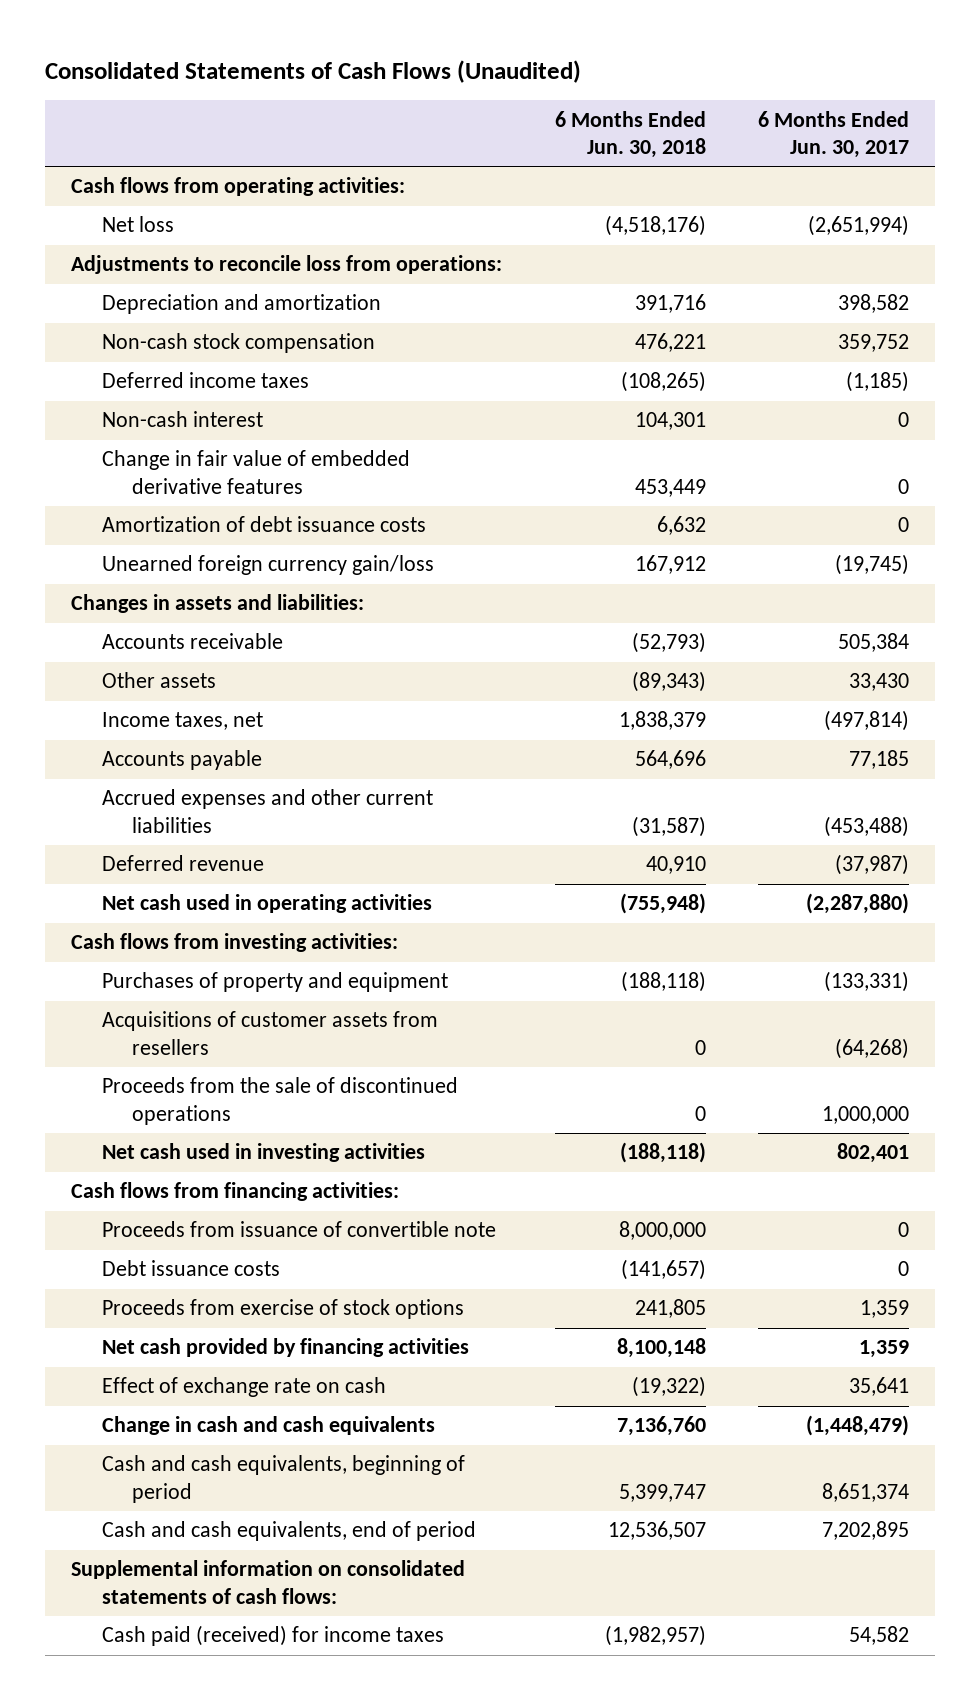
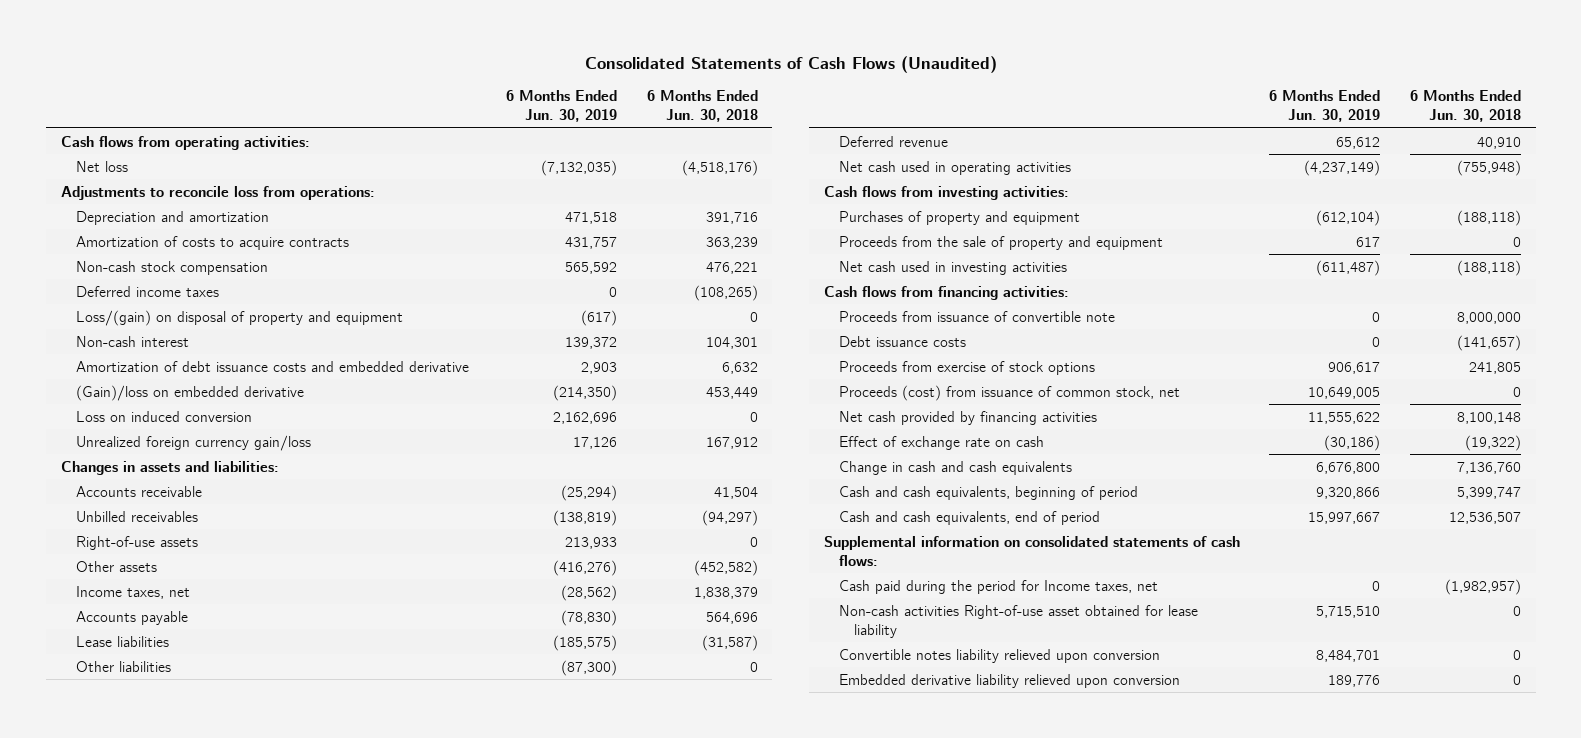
- | 6 Months Ended Jun. 30, 2018 | 6 Months Ended Jun. 30, 2017
+ | 6 Months Ended Jun. 30, 2019 | 6 Months Ended Jun. 30, 2018
+ Amortization of costs to acquire contracts | 431,757 | 363,239
+ Loss/(gain) on disposal of property and equipment | (617) | 0
- Change in fair value of embedded derivative features | 453,449 | 0
- Amortization of debt issuance costs | 6,632 | 0
- Unearned foreign currency gain/loss | 167,912 | (19,745)
+ Amortization of debt issuance costs and embedded derivative | 2,903 | 6,632
+ (Gain)/loss on embedded derivative | (214,350) | 453,449
+ Loss on induced conversion | 2,162,696 | 0
+ Unrealized foreign currency gain/loss | 17,126 | 167,912
- Accounts receivable | (52,793) | 505,384
- Other assets | (89,343) | 33,430
+ Accounts receivable | (25,294) | 41,504
+ Unbilled receivables | (138,819) | (94,297)
+ Right-of-use assets | 213,933 | 0
+ Other assets | (416,276) | (452,582)
- Accrued expenses and other current liabilities | (31,587) | (453,488)
+ Lease liabilities | (185,575) | (31,587)
+ Other liabilities | (87,300) | 0
- Acquisitions of customer assets from resellers | 0 | (64,268)
- Proceeds from the sale of discontinued operations | 0 | 1,000,000
+ Proceeds from the sale of property and equipment | 617 | 0
+ Proceeds (cost) from issuance of common stock, net | 10,649,005 | 0
- Cash paid (received) for income taxes | (1,982,957) | 54,582
+ Cash paid during the period for Income taxes, net | 0 | (1,982,957)
+ Non-cash activities Right-of-use asset obtained for lease liability | 5,715,510 | 0
+ Convertible notes liability relieved upon conversion | 8,484,701 | 0
+ Embedded derivative liability relieved upon conversion | 189,776 | 0

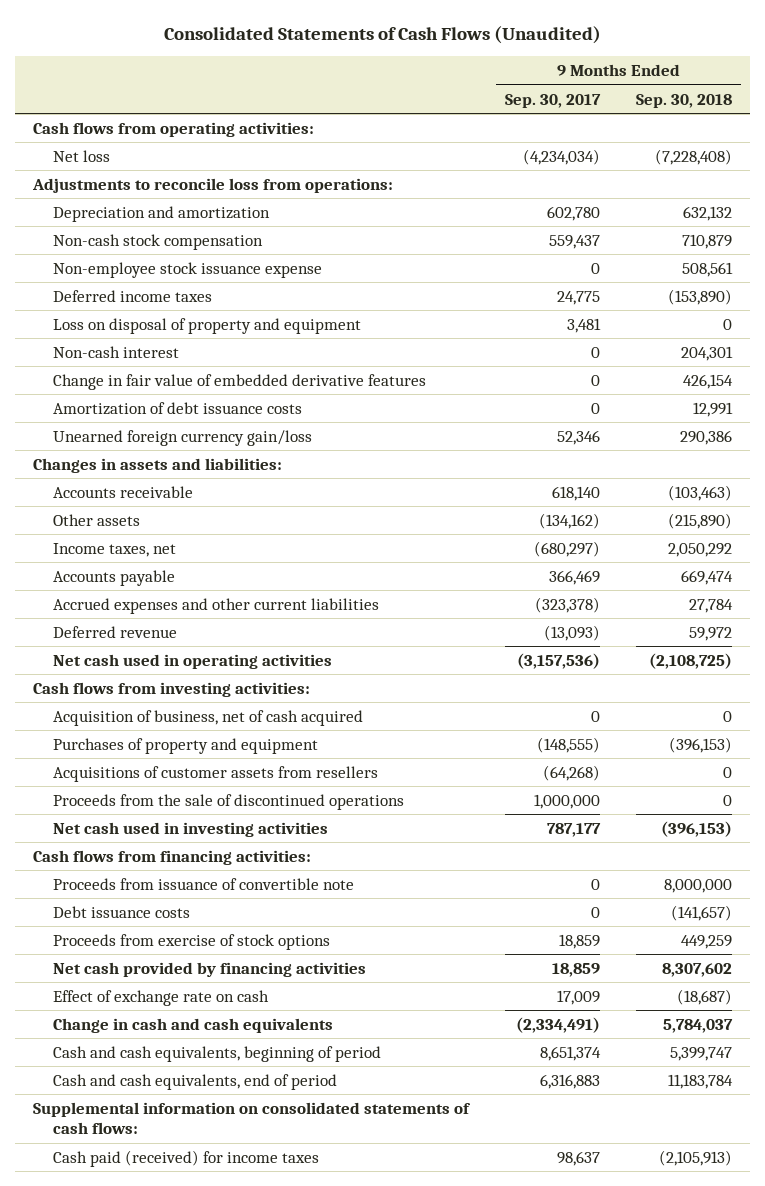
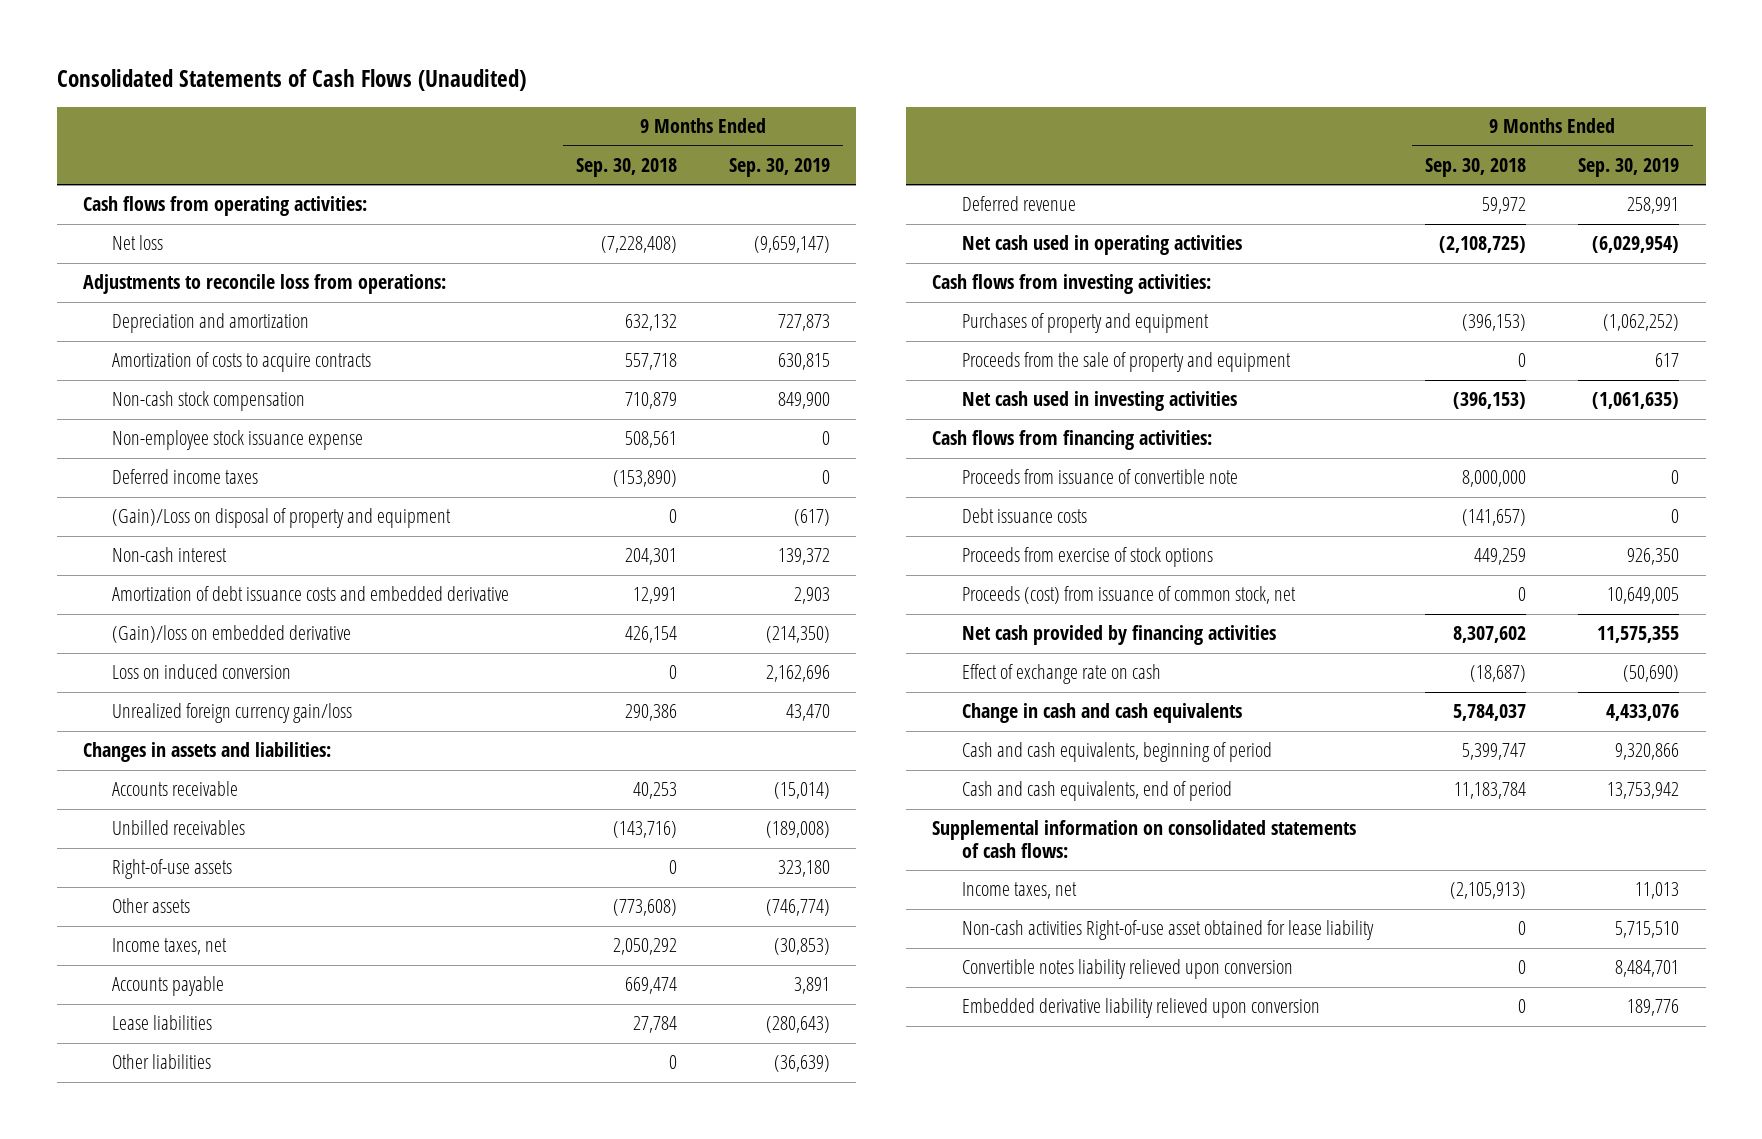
- | 9 Months Ended Sep. 30, 2017 | 9 Months Ended Sep. 30, 2018
+ | 9 Months Ended Sep. 30, 2018 | 9 Months Ended Sep. 30, 2019
+ Amortization of costs to acquire contracts | 557,718 | 630,815
- Loss on disposal of property and equipment | 3,481 | 0
+ (Gain)/Loss on disposal of property and equipment | 0 | (617)
- Change in fair value of embedded derivative features | 0 | 426,154
- Amortization of debt issuance costs | 0 | 12,991
- Unearned foreign currency gain/loss | 52,346 | 290,386
+ Amortization of debt issuance costs and embedded derivative | 12,991 | 2,903
+ (Gain)/loss on embedded derivative | 426,154 | (214,350)
+ Loss on induced conversion | 0 | 2,162,696
+ Unrealized foreign currency gain/loss | 290,386 | 43,470
- Accounts receivable | 618,140 | (103,463)
- Other assets | (134,162) | (215,890)
+ Accounts receivable | 40,253 | (15,014)
+ Unbilled receivables | (143,716) | (189,008)
+ Right-of-use assets | 0 | 323,180
+ Other assets | (773,608) | (746,774)
- Accrued expenses and other current liabilities | (323,378) | 27,784
+ Lease liabilities | 27,784 | (280,643)
+ Other liabilities | 0 | (36,639)
- Acquisition of business, net of cash acquired | 0 | 0
- Acquisitions of customer assets from resellers | (64,268) | 0
- Proceeds from the sale of discontinued operations | 1,000,000 | 0
+ Proceeds from the sale of property and equipment | 0 | 617
+ Proceeds (cost) from issuance of common stock, net | 0 | 10,649,005
- Cash paid (received) for income taxes | 98,637 | (2,105,913)
+ Income taxes, net | (2,105,913) | 11,013
+ Non-cash activities Right-of-use asset obtained for lease liability | 0 | 5,715,510
+ Convertible notes liability relieved upon conversion | 0 | 8,484,701
+ Embedded derivative liability relieved upon conversion | 0 | 189,776

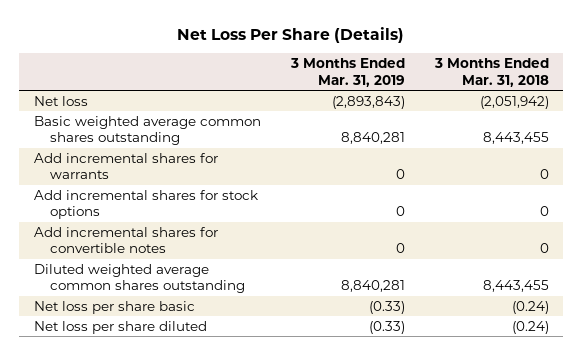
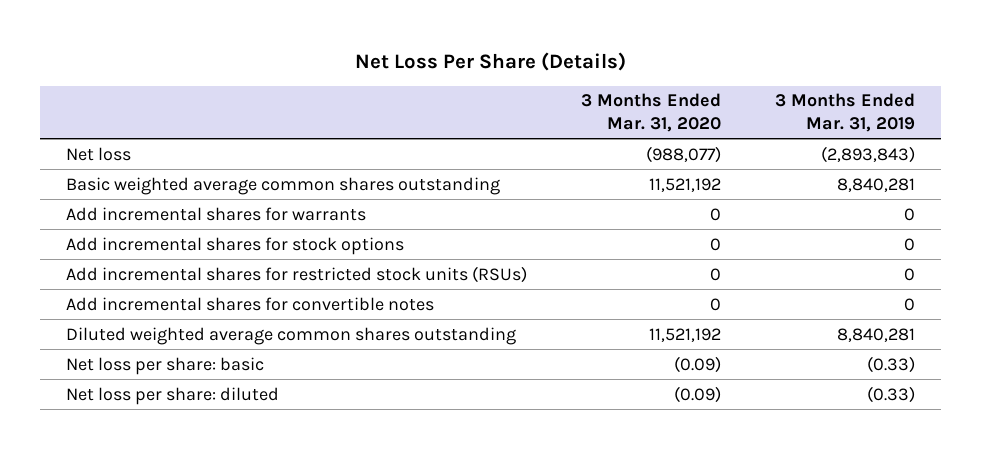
- | 3 Months Ended Mar. 31, 2019 | 3 Months Ended Mar. 31, 2018
+ | 3 Months Ended Mar. 31, 2020 | 3 Months Ended Mar. 31, 2019
+ Add incremental shares for restricted stock units (RSUs) | 0 | 0
- Net loss per share basic | (0.33) | (0.24)
- Net loss per share diluted | (0.33) | (0.24)
+ Net loss per share: basic | (0.09) | (0.33)
+ Net loss per share: diluted | (0.09) | (0.33)

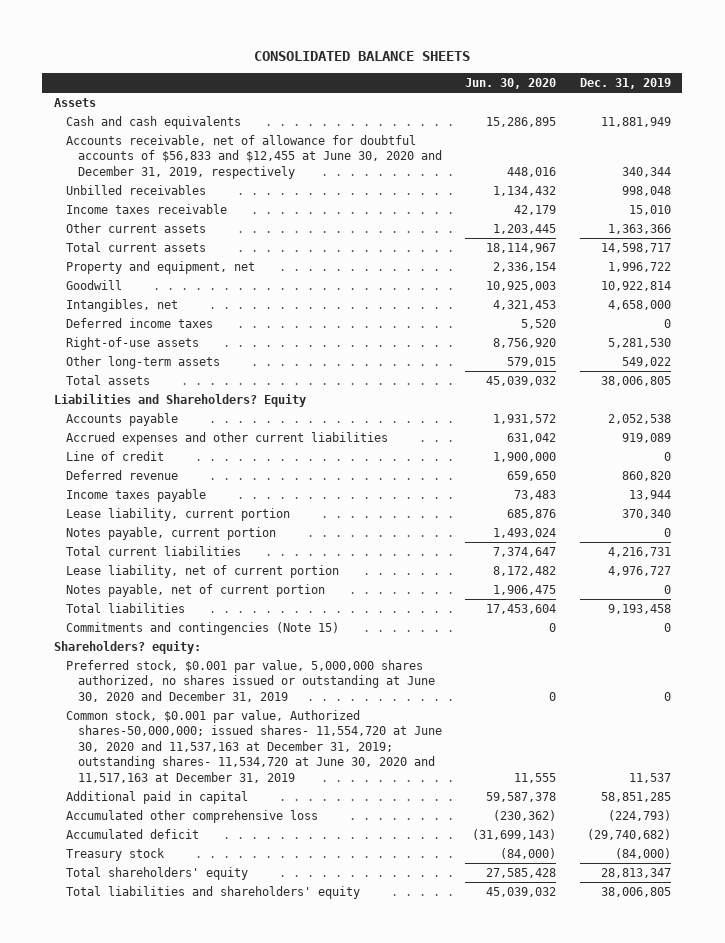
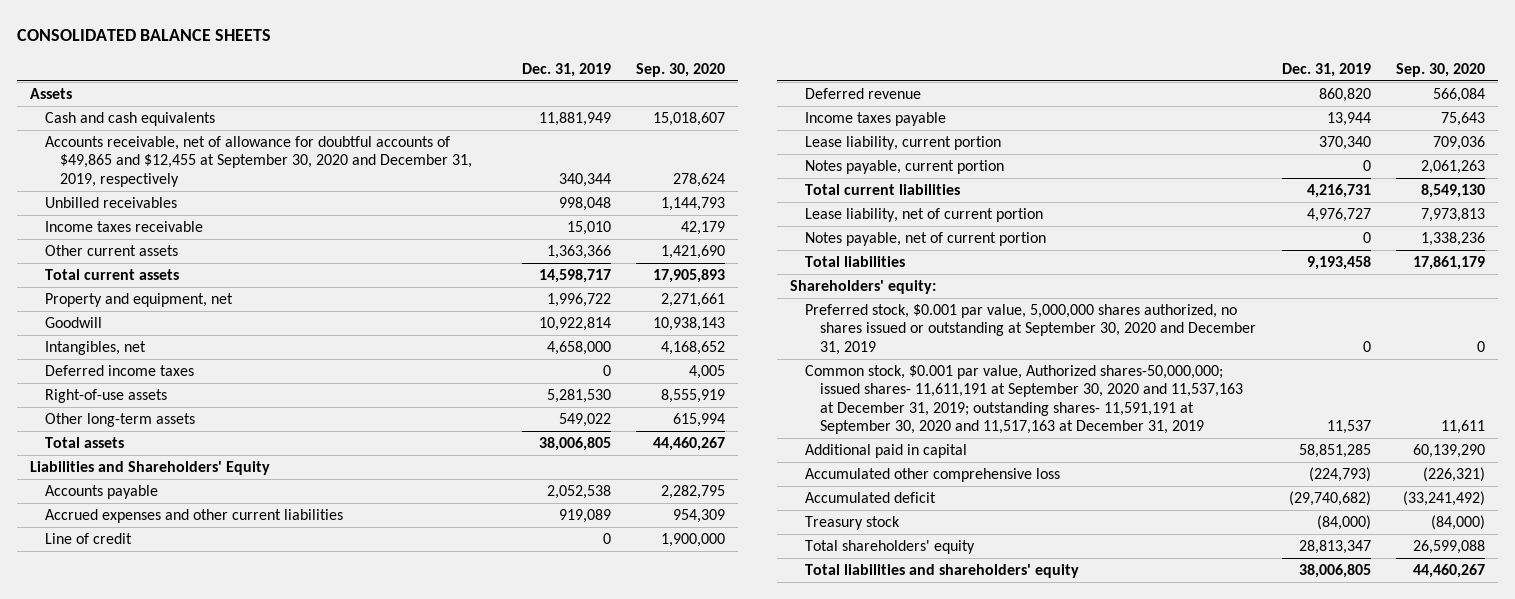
- | Jun. 30, 2020 | Dec. 31, 2019
+ | Dec. 31, 2019 | Sep. 30, 2020
- Accounts receivable, net of allowance for doubtful accounts of $56,833 and $12,455 at June 30, 2020 and December 31, 2019, respectively | 448,016 | 340,344
+ Accounts receivable, net of allowance for doubtful accounts of $49,865 and $12,455 at September 30, 2020 and December 31, 2019, respectively | 340,344 | 278,624
- Liabilities and Shareholders? Equity
+ Liabilities and Shareholders' Equity
- Commitments and contingencies (Note 15) | 0 | 0
- Shareholders? equity:
- Preferred stock, $0.001 par value, 5,000,000 shares authorized, no shares issued or outstanding at June 30, 2020 and December 31, 2019 | 0 | 0
- Common stock, $0.001 par value, Authorized shares-50,000,000; issued shares- 11,554,720 at June 30, 2020 and 11,537,163 at December 31, 2019; outstanding shares- 11,534,720 at June 30, 2020 and 11,517,163 at December 31, 2019 | 11,555 | 11,537
+ Shareholders' equity:
+ Preferred stock, $0.001 par value, 5,000,000 shares authorized, no shares issued or outstanding at September 30, 2020 and December 31, 2019 | 0 | 0
+ Common stock, $0.001 par value, Authorized shares-50,000,000; issued shares- 11,611,191 at September 30, 2020 and 11,537,163 at December 31, 2019; outstanding shares- 11,591,191 at September 30, 2020 and 11,517,163 at December 31, 2019 | 11,537 | 11,611

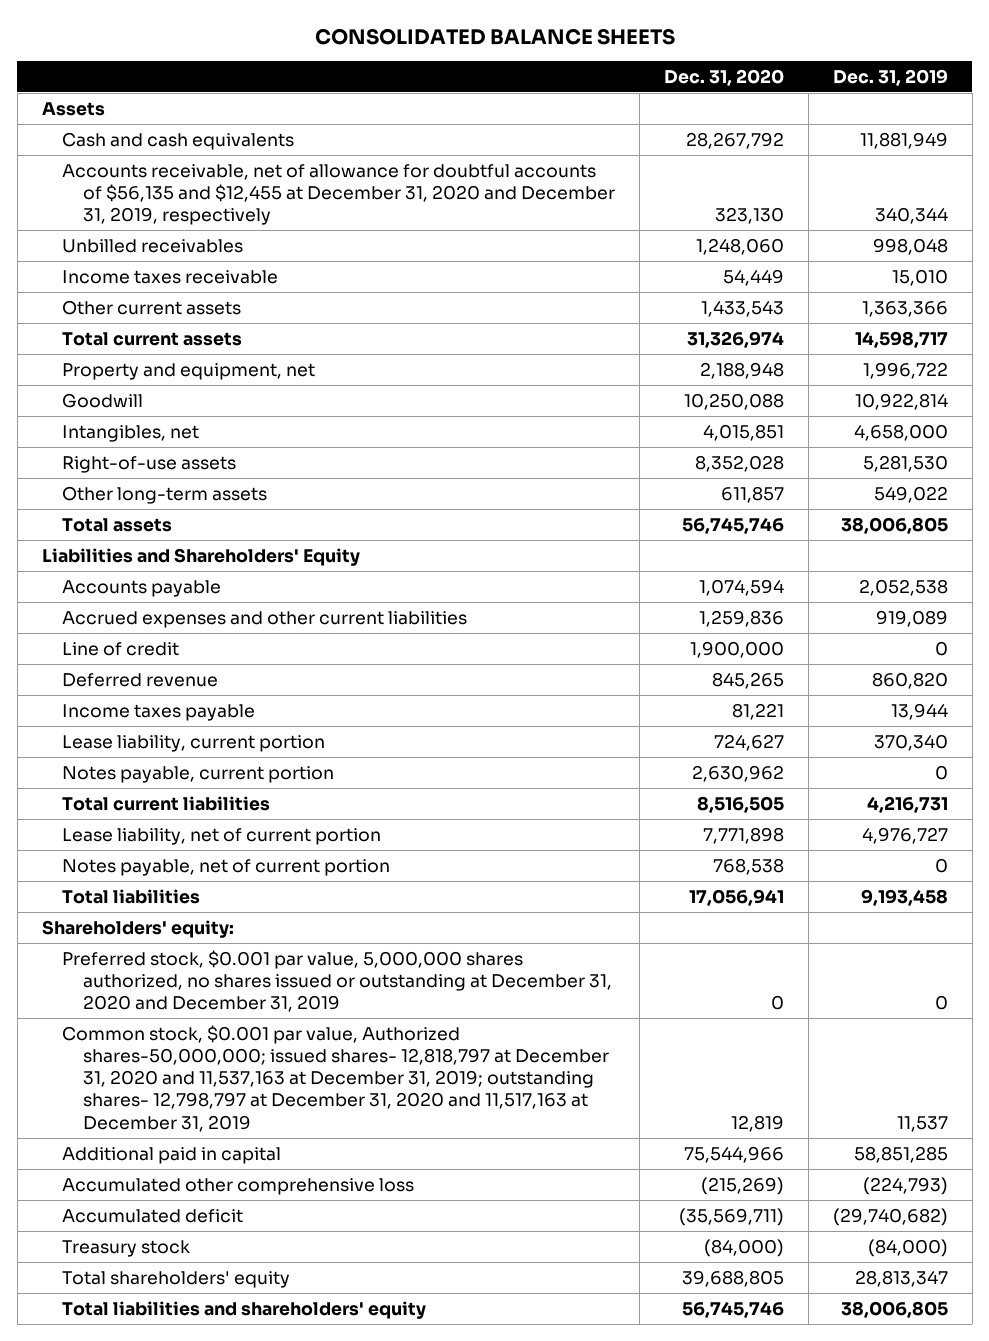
- | Dec. 31, 2019 | Sep. 30, 2020
+ | Dec. 31, 2020 | Dec. 31, 2019
- Accounts receivable, net of allowance for doubtful accounts of $49,865 and $12,455 at September 30, 2020 and December 31, 2019, respectively | 340,344 | 278,624
+ Accounts receivable, net of allowance for doubtful accounts of $56,135 and $12,455 at December 31, 2020 and December 31, 2019, respectively | 323,130 | 340,344
- Deferred income taxes | 0 | 4,005
- Preferred stock, $0.001 par value, 5,000,000 shares authorized, no shares issued or outstanding at September 30, 2020 and December 31, 2019 | 0 | 0
- Common stock, $0.001 par value, Authorized shares-50,000,000; issued shares- 11,611,191 at September 30, 2020 and 11,537,163 at December 31, 2019; outstanding shares- 11,591,191 at September 30, 2020 and 11,517,163 at December 31, 2019 | 11,537 | 11,611
+ Preferred stock, $0.001 par value, 5,000,000 shares authorized, no shares issued or outstanding at December 31, 2020 and December 31, 2019 | 0 | 0
+ Common stock, $0.001 par value, Authorized shares-50,000,000; issued shares- 12,818,797 at December 31, 2020 and 11,537,163 at December 31, 2019; outstanding shares- 12,798,797 at December 31, 2020 and 11,517,163 at December 31, 2019 | 12,819 | 11,537

